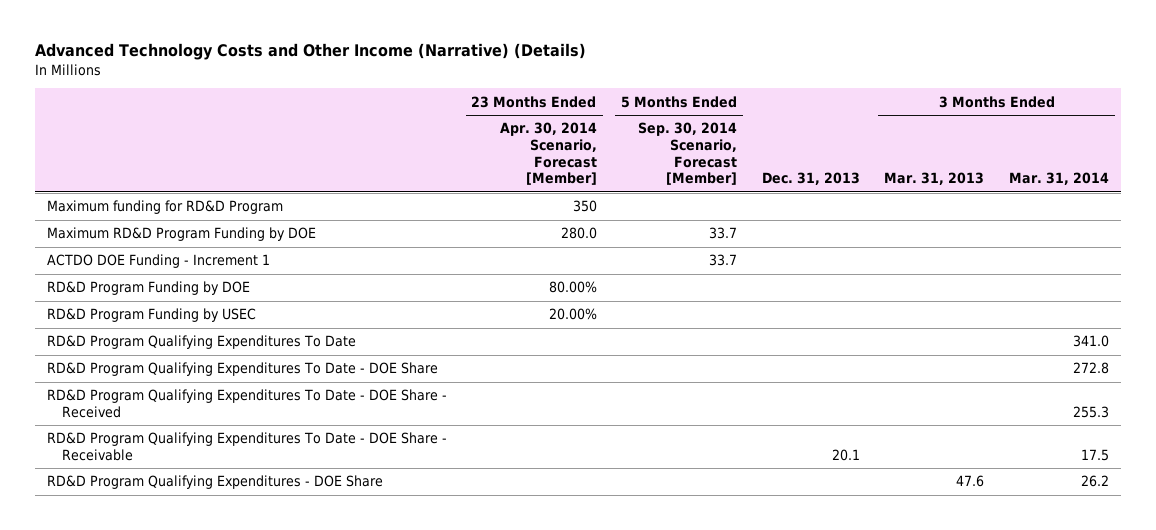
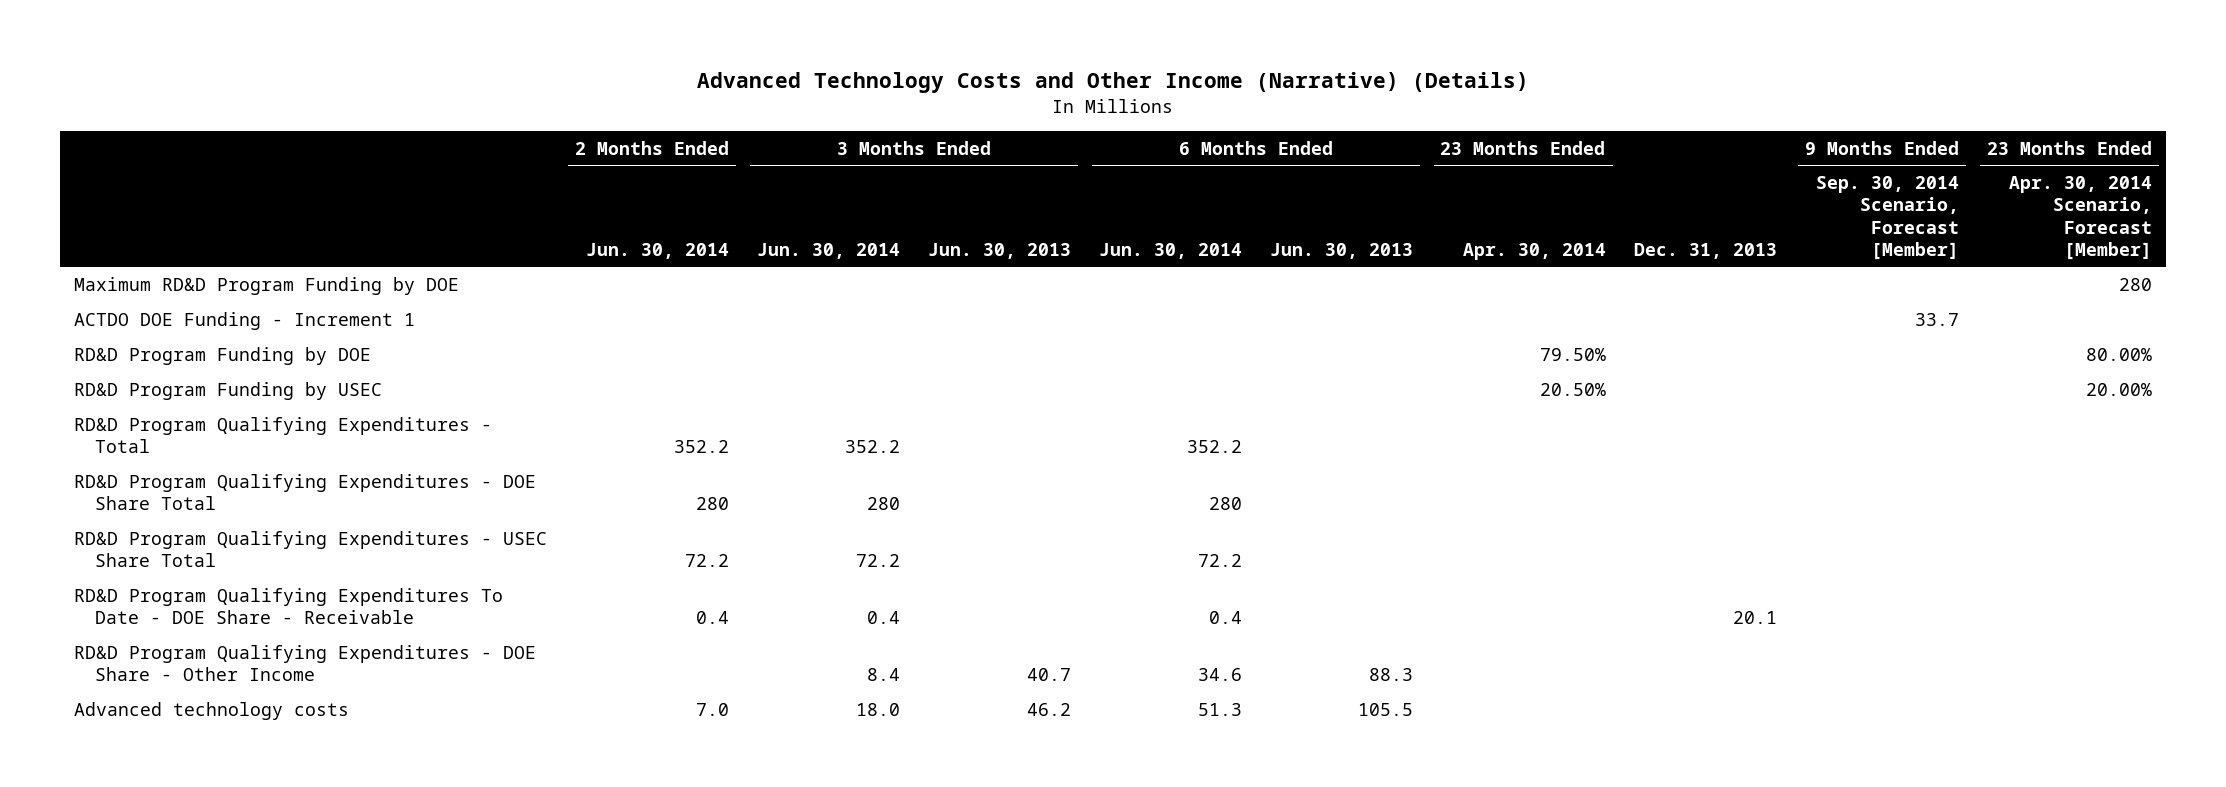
- | 23 Months Ended Apr. 30, 2014 Scenario, Forecast [Member] | 5 Months Ended Sep. 30, 2014 Scenario, Forecast [Member] | Dec. 31, 2013 | 3 Months Ended Mar. 31, 2013 | 3 Months Ended Mar. 31, 2014
+ | 2 Months Ended Jun. 30, 2014 | 3 Months Ended Jun. 30, 2014 | 3 Months Ended Jun. 30, 2013 | 6 Months Ended Jun. 30, 2014 | 6 Months Ended Jun. 30, 2013 | 23 Months Ended Apr. 30, 2014 | Dec. 31, 2013 | 9 Months Ended Sep. 30, 2014 Scenario, Forecast [Member] | 23 Months Ended Apr. 30, 2014 Scenario, Forecast [Member]
- Maximum funding for RD&D Program | 350 | | | |
- Maximum RD&D Program Funding by DOE | 280.0 | 33.7 | | |
+ Maximum RD&D Program Funding by DOE | | | | | | | | | 280
- RD&D Program Qualifying Expenditures To Date | | | | | 341.0
- RD&D Program Qualifying Expenditures To Date - DOE Share | | | | | 272.8
- RD&D Program Qualifying Expenditures To Date - DOE Share - Received | | | | | 255.3
+ RD&D Program Qualifying Expenditures - Total | 352.2 | 352.2 | | 352.2 | | | | |
+ RD&D Program Qualifying Expenditures - DOE Share Total | 280 | 280 | | 280 | | | | |
+ RD&D Program Qualifying Expenditures - USEC Share Total | 72.2 | 72.2 | | 72.2 | | | | |
- RD&D Program Qualifying Expenditures - DOE Share | | | | 47.6 | 26.2
+ RD&D Program Qualifying Expenditures - DOE Share - Other Income | | 8.4 | 40.7 | 34.6 | 88.3 | | | |
+ Advanced technology costs | 7.0 | 18.0 | 46.2 | 51.3 | 105.5 | | | |

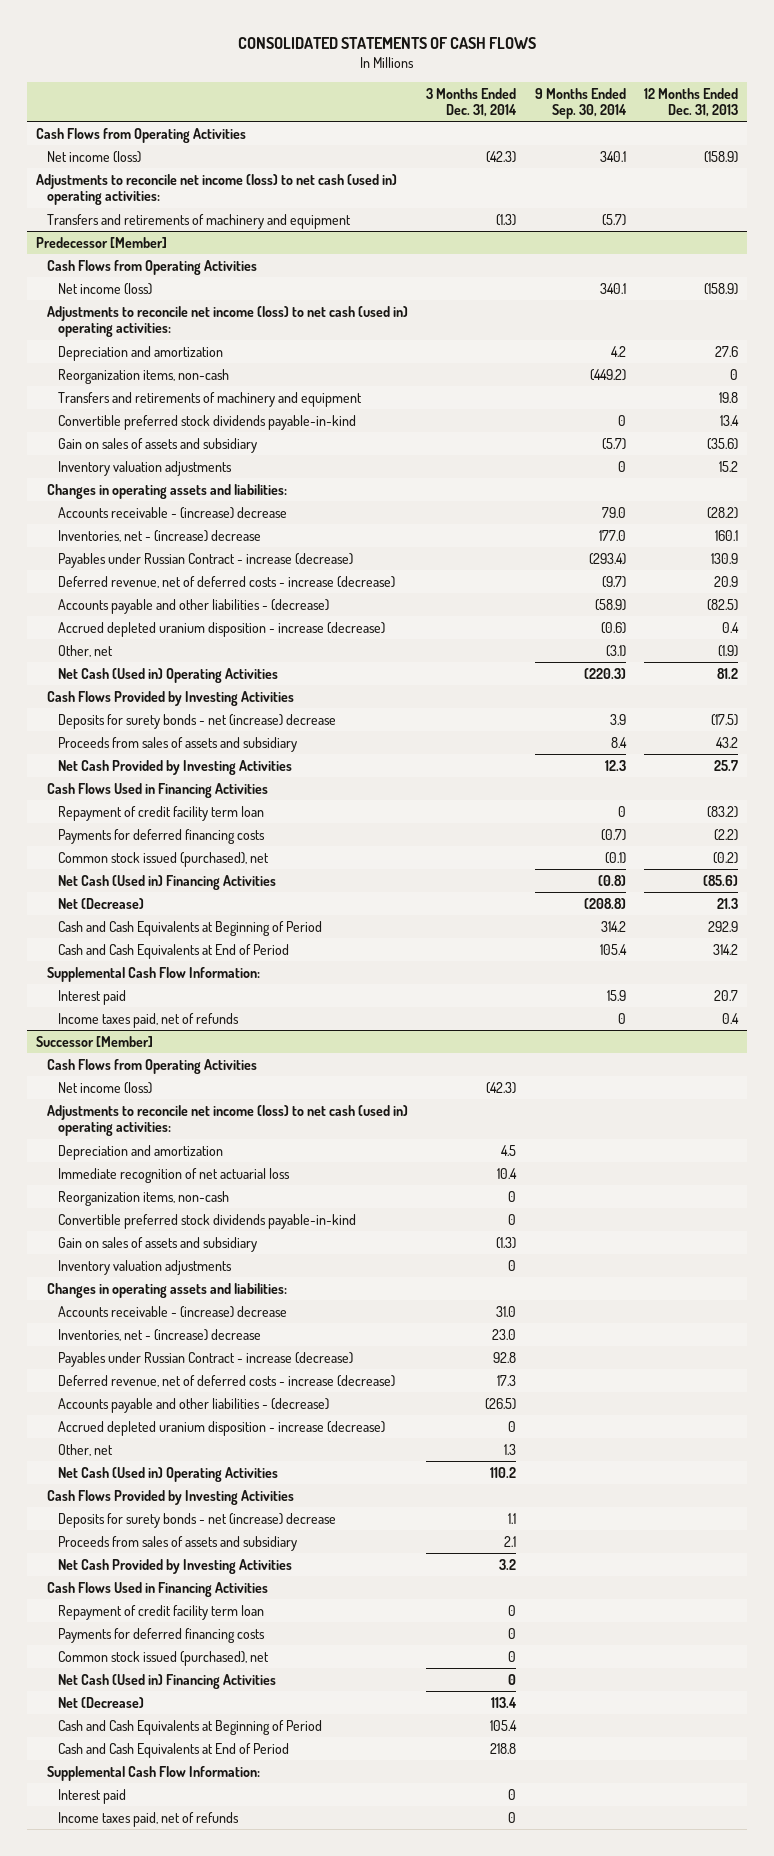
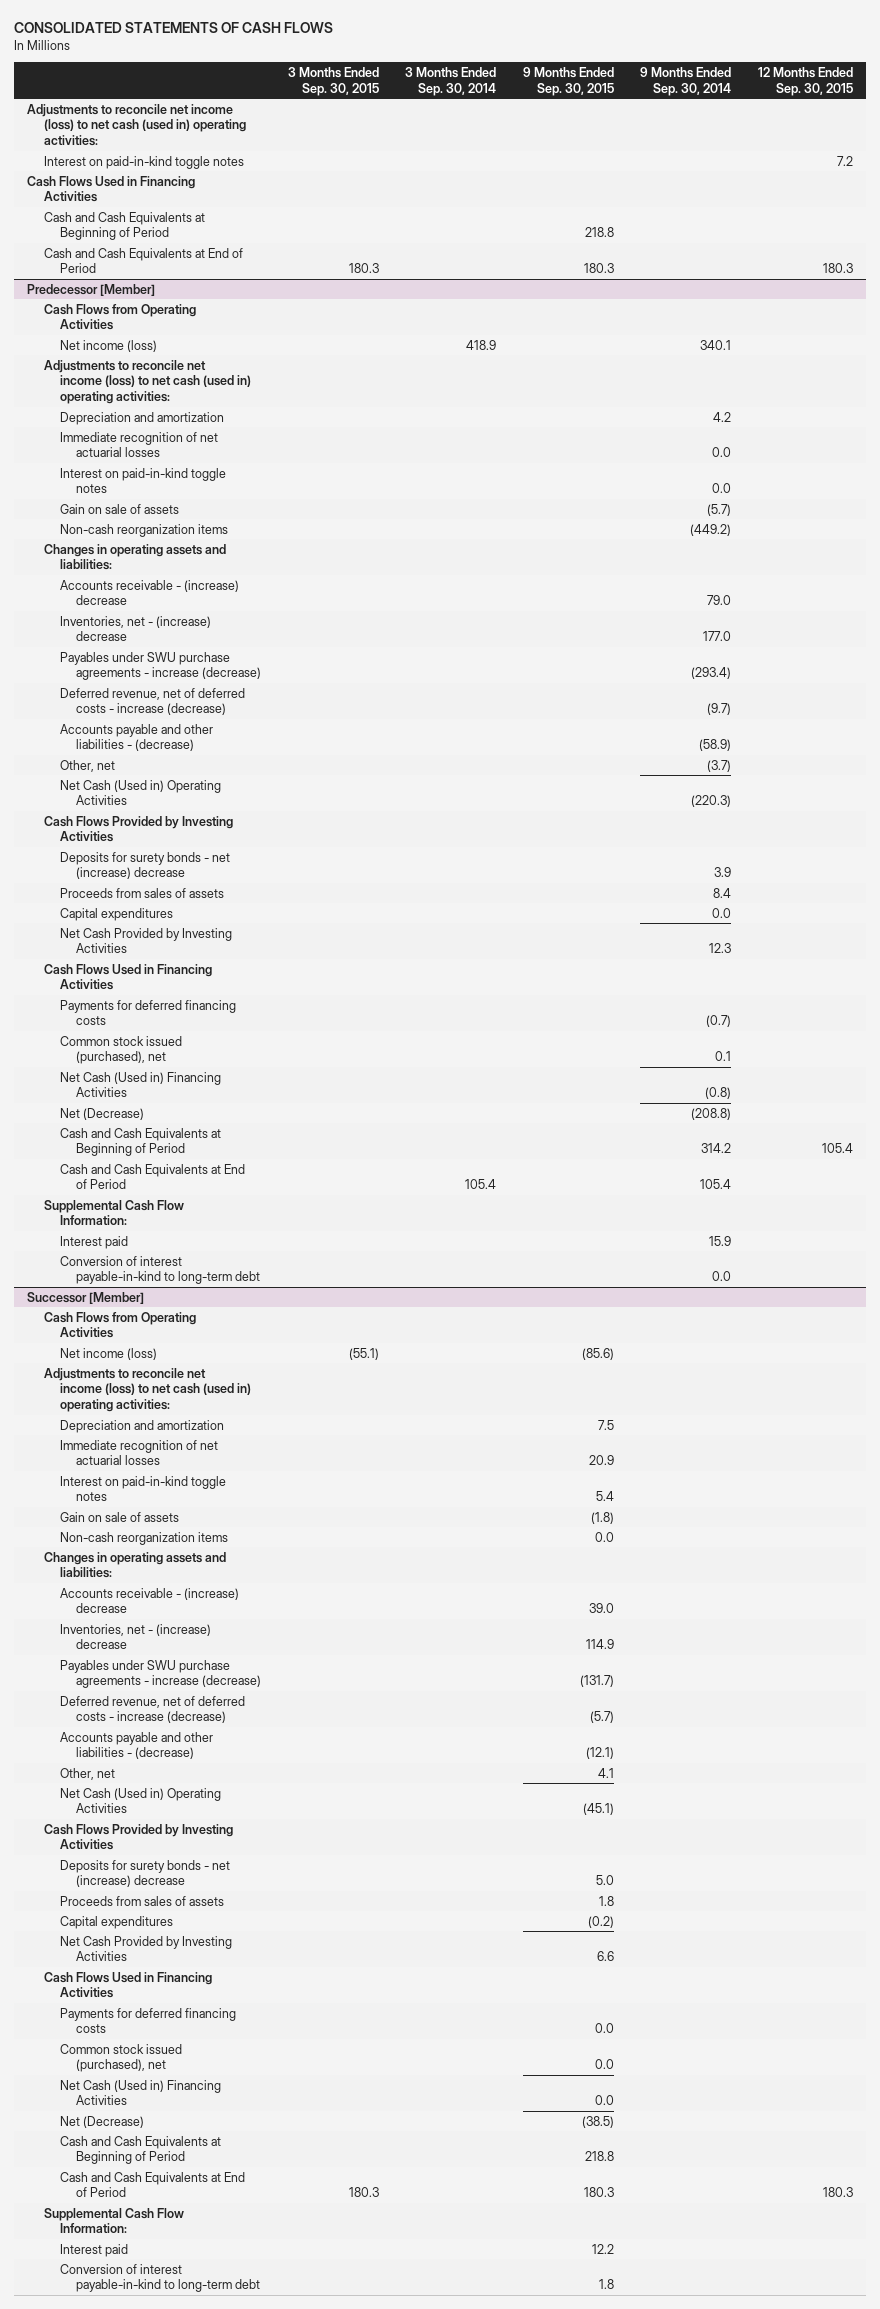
- | 3 Months Ended Dec. 31, 2014 | 9 Months Ended Sep. 30, 2014 | 12 Months Ended Dec. 31, 2013
+ | 3 Months Ended Sep. 30, 2015 | 3 Months Ended Sep. 30, 2014 | 9 Months Ended Sep. 30, 2015 | 9 Months Ended Sep. 30, 2014 | 12 Months Ended Sep. 30, 2015
- Cash Flows from Operating Activities
- Net income (loss) | (42.3) | 340.1 | (158.9)
- Transfers and retirements of machinery and equipment | (1.3) | (5.7) |
+ Interest on paid-in-kind toggle notes | | | | | 7.2
+ Cash Flows Used in Financing Activities
+ Cash and Cash Equivalents at Beginning of Period | | | 218.8 | |
+ Cash and Cash Equivalents at End of Period | 180.3 | | 180.3 | | 180.3
@ Predecessor [Member]
- Reorganization items, non-cash | | (449.2) | 0
- Transfers and retirements of machinery and equipment | | | 19.8
- Convertible preferred stock dividends payable-in-kind | | 0 | 13.4
- Gain on sales of assets and subsidiary | | (5.7) | (35.6)
- Inventory valuation adjustments | | 0 | 15.2
+ Immediate recognition of net actuarial losses | | | | 0.0 |
+ Interest on paid-in-kind toggle notes | | | | 0.0 |
+ Gain on sale of assets | | | | (5.7) |
+ Non-cash reorganization items | | | | (449.2) |
- Payables under Russian Contract - increase (decrease) | | (293.4) | 130.9
+ Payables under SWU purchase agreements - increase (decrease) | | | | (293.4) |
- Accrued depleted uranium disposition - increase (decrease) | | (0.6) | 0.4
- Other, net | | (3.1) | (1.9)
+ Other, net | | | | (3.7) |
- Proceeds from sales of assets and subsidiary | | 8.4 | 43.2
+ Proceeds from sales of assets | | | | 8.4 |
+ Capital expenditures | | | | 0.0 |
- Repayment of credit facility term loan | | 0 | (83.2)
- Common stock issued (purchased), net | | (0.1) | (0.2)
+ Common stock issued (purchased), net | | | | 0.1 |
- Income taxes paid, net of refunds | | 0 | 0.4
+ Conversion of interest payable-in-kind to long-term debt | | | | 0.0 |
@ Successor [Member]
- Immediate recognition of net actuarial loss | 10.4 | |
- Reorganization items, non-cash | 0 | |
- Convertible preferred stock dividends payable-in-kind | 0 | |
- Gain on sales of assets and subsidiary | (1.3) | |
- Inventory valuation adjustments | 0 | |
+ Immediate recognition of net actuarial losses | | | 20.9 | |
+ Interest on paid-in-kind toggle notes | | | 5.4 | |
+ Gain on sale of assets | | | (1.8) | |
+ Non-cash reorganization items | | | 0.0 | |
- Payables under Russian Contract - increase (decrease) | 92.8 | |
+ Payables under SWU purchase agreements - increase (decrease) | | | (131.7) | |
- Accrued depleted uranium disposition - increase (decrease) | 0 | |
- Proceeds from sales of assets and subsidiary | 2.1 | |
+ Proceeds from sales of assets | | | 1.8 | |
+ Capital expenditures | | | (0.2) | |
- Repayment of credit facility term loan | 0 | |
- Income taxes paid, net of refunds | 0 | |
+ Conversion of interest payable-in-kind to long-term debt | | | 1.8 | |

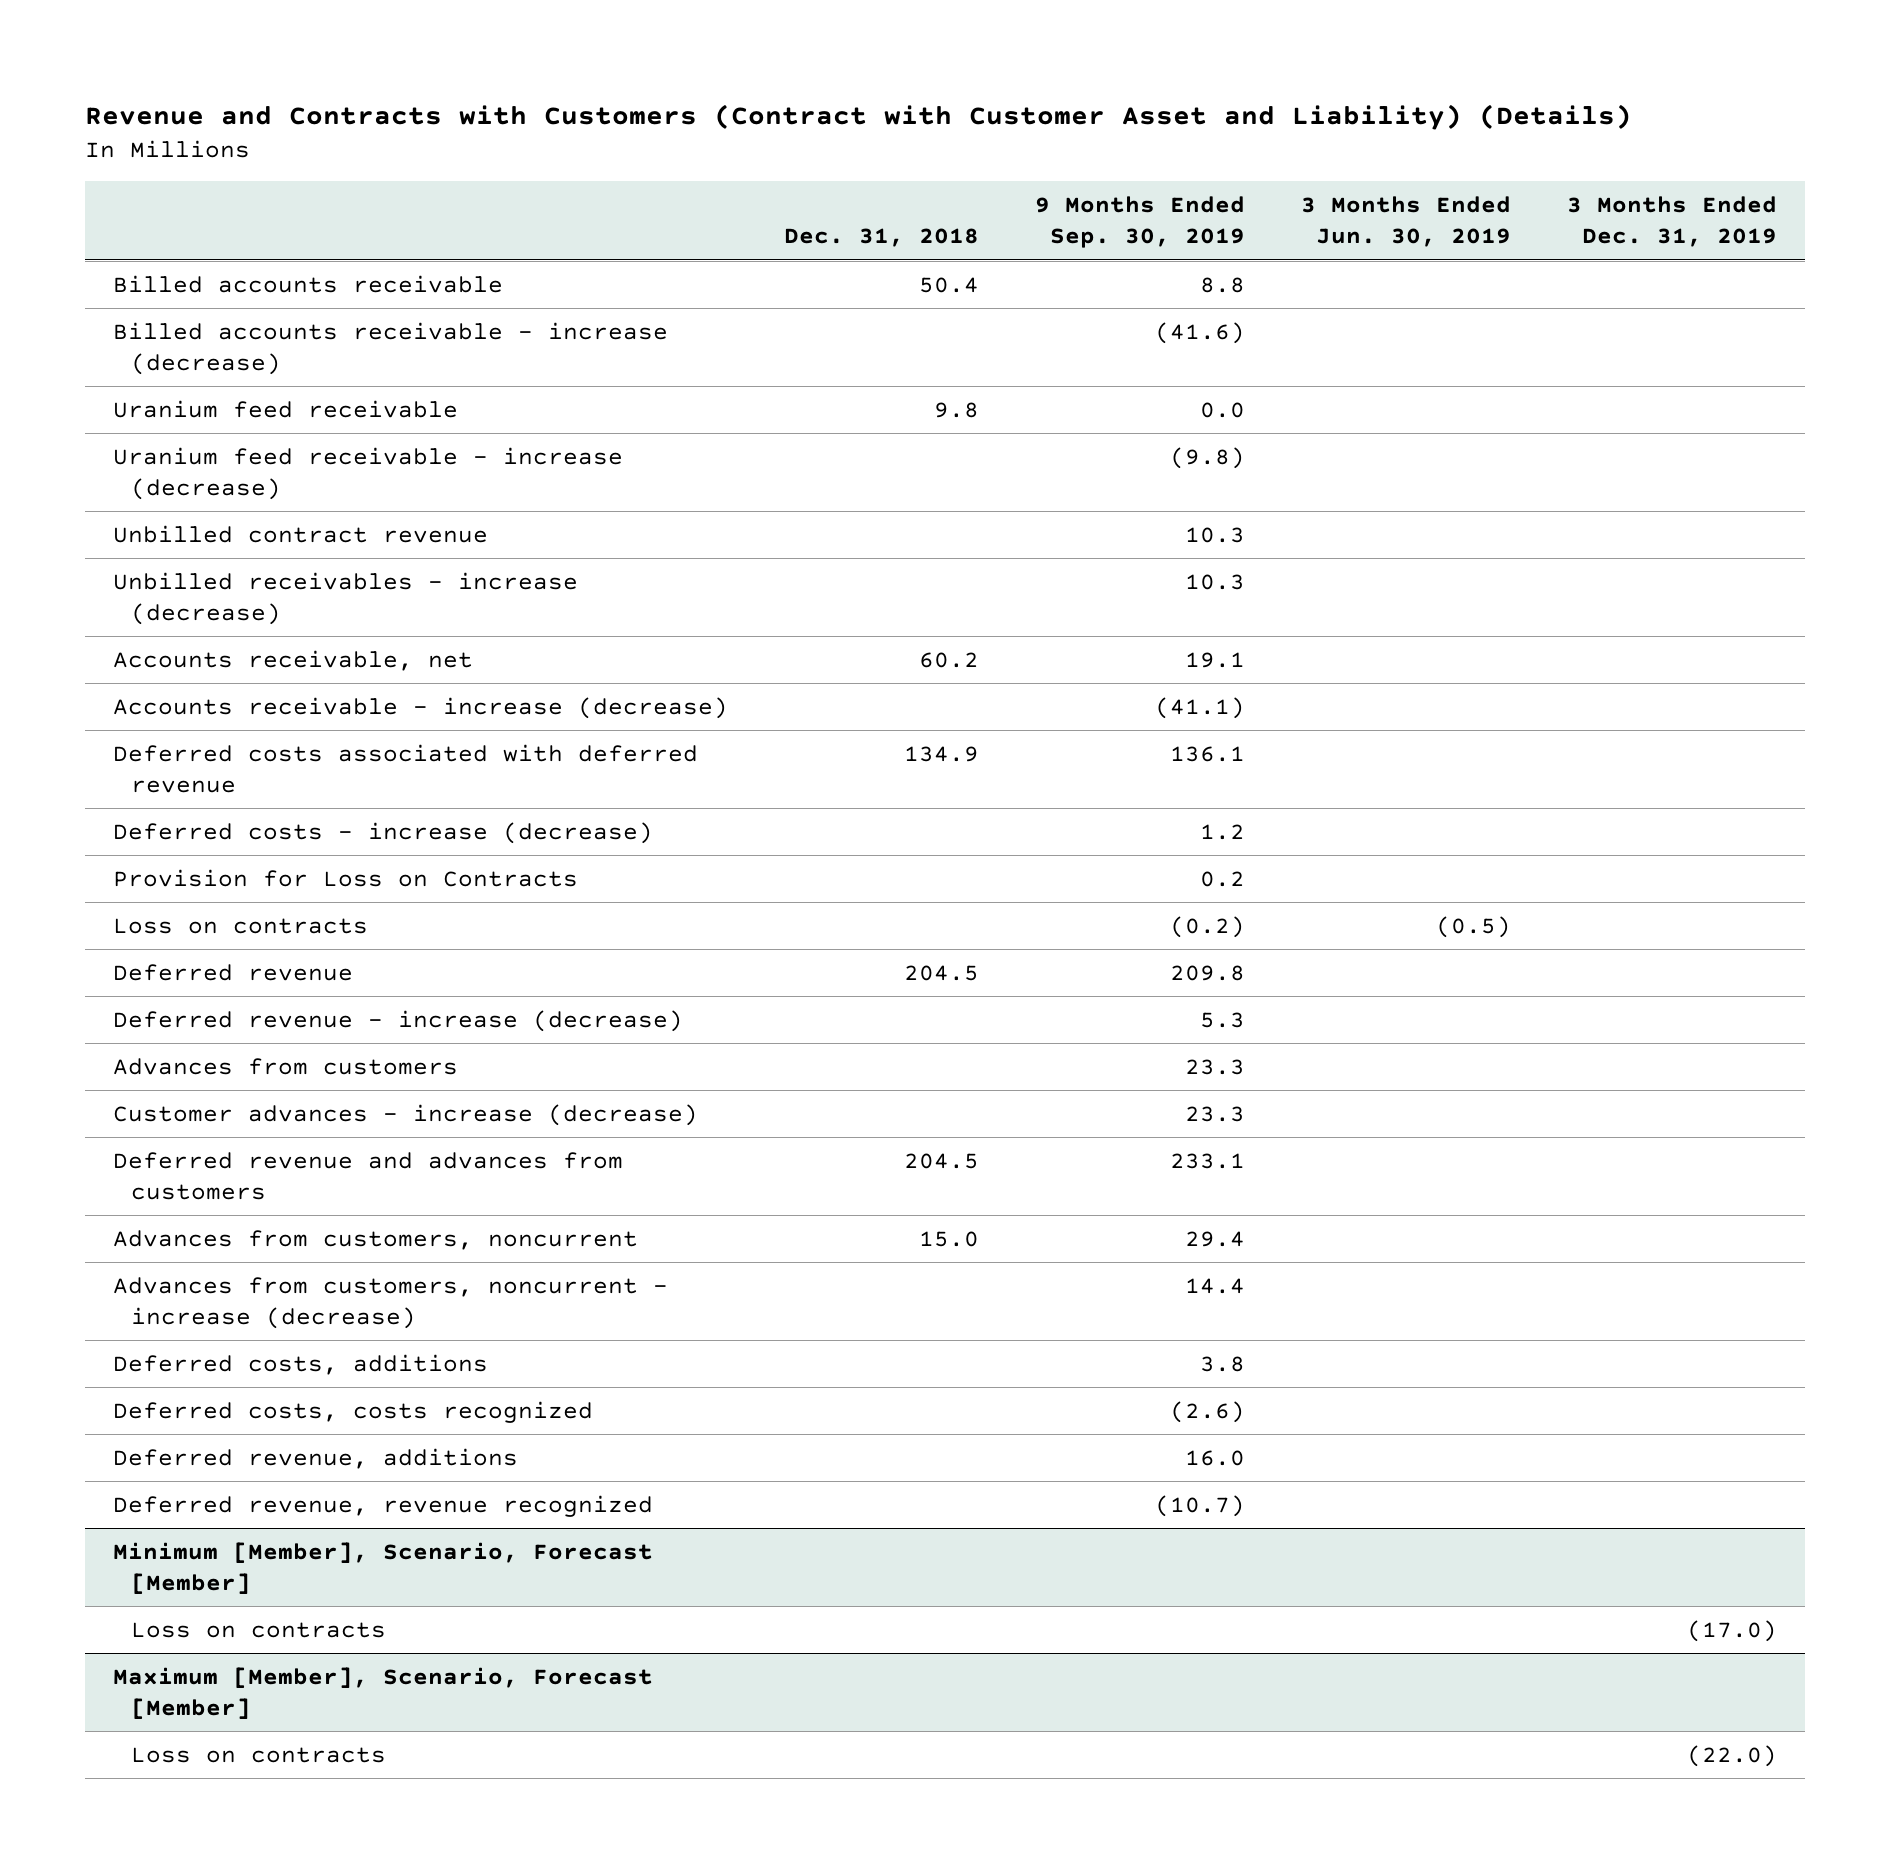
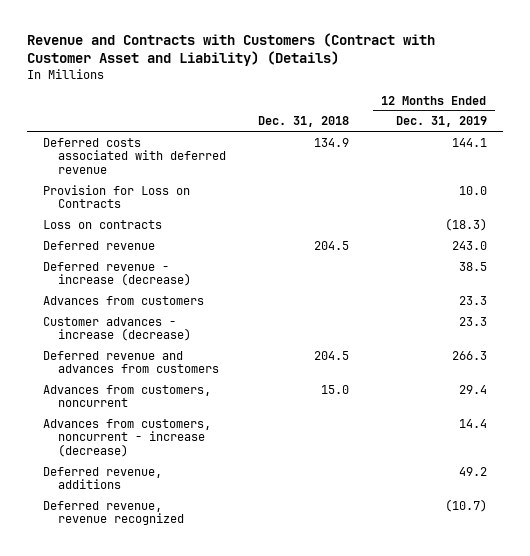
- | Dec. 31, 2018 | 9 Months Ended Sep. 30, 2019 | 3 Months Ended Jun. 30, 2019 | 3 Months Ended Dec. 31, 2019
+ | Dec. 31, 2018 | 12 Months Ended Dec. 31, 2019
- Billed accounts receivable | 50.4 | 8.8 | |
- Billed accounts receivable - increase (decrease) | | (41.6) | |
- Uranium feed receivable | 9.8 | 0.0 | |
- Uranium feed receivable - increase (decrease) | | (9.8) | |
- Unbilled contract revenue | | 10.3 | |
- Unbilled receivables - increase (decrease) | | 10.3 | |
- Accounts receivable, net | 60.2 | 19.1 | |
- Accounts receivable - increase (decrease) | | (41.1) | |
- Deferred costs - increase (decrease) | | 1.2 | |
- Deferred costs, additions | | 3.8 | |
- Deferred costs, costs recognized | | (2.6) | |
- Minimum [Member], Scenario, Forecast [Member]
- Loss on contracts | | | | (17.0)
- Maximum [Member], Scenario, Forecast [Member]
- Loss on contracts | | | | (22.0)

